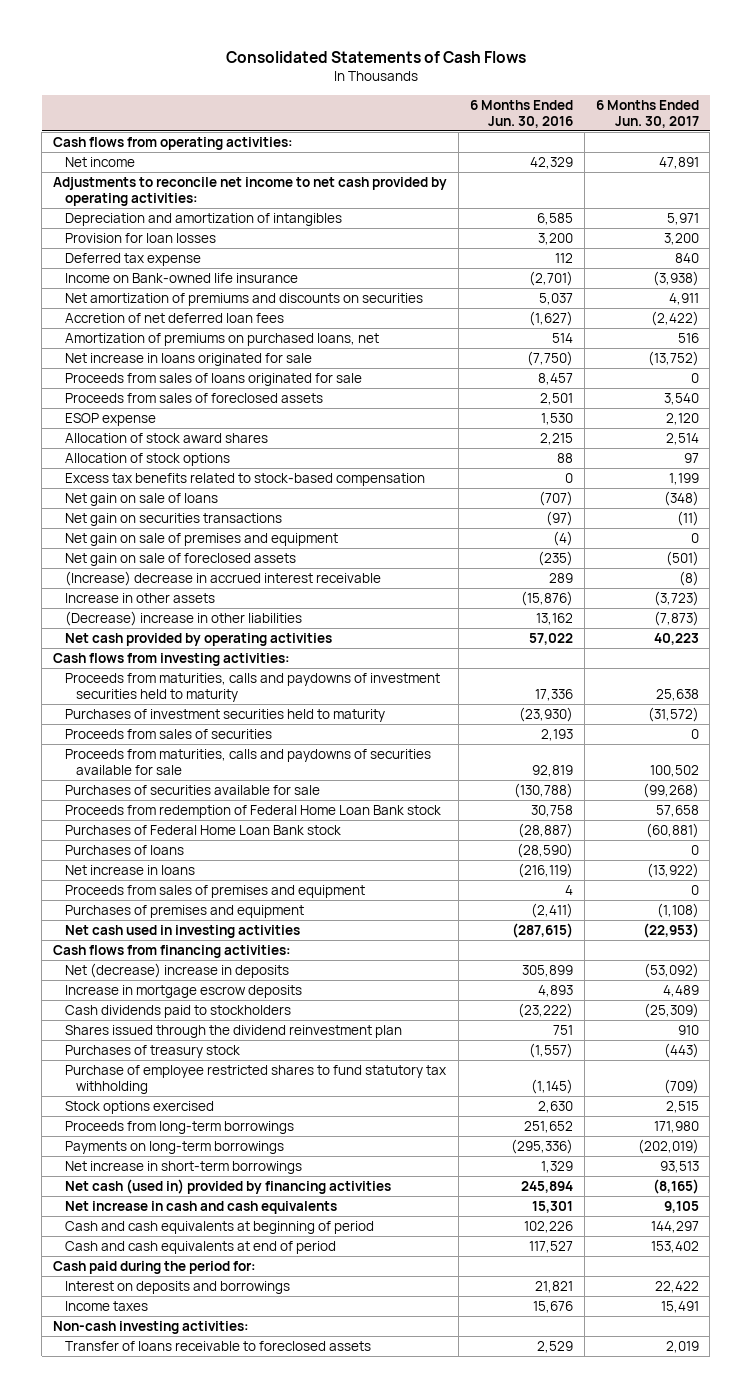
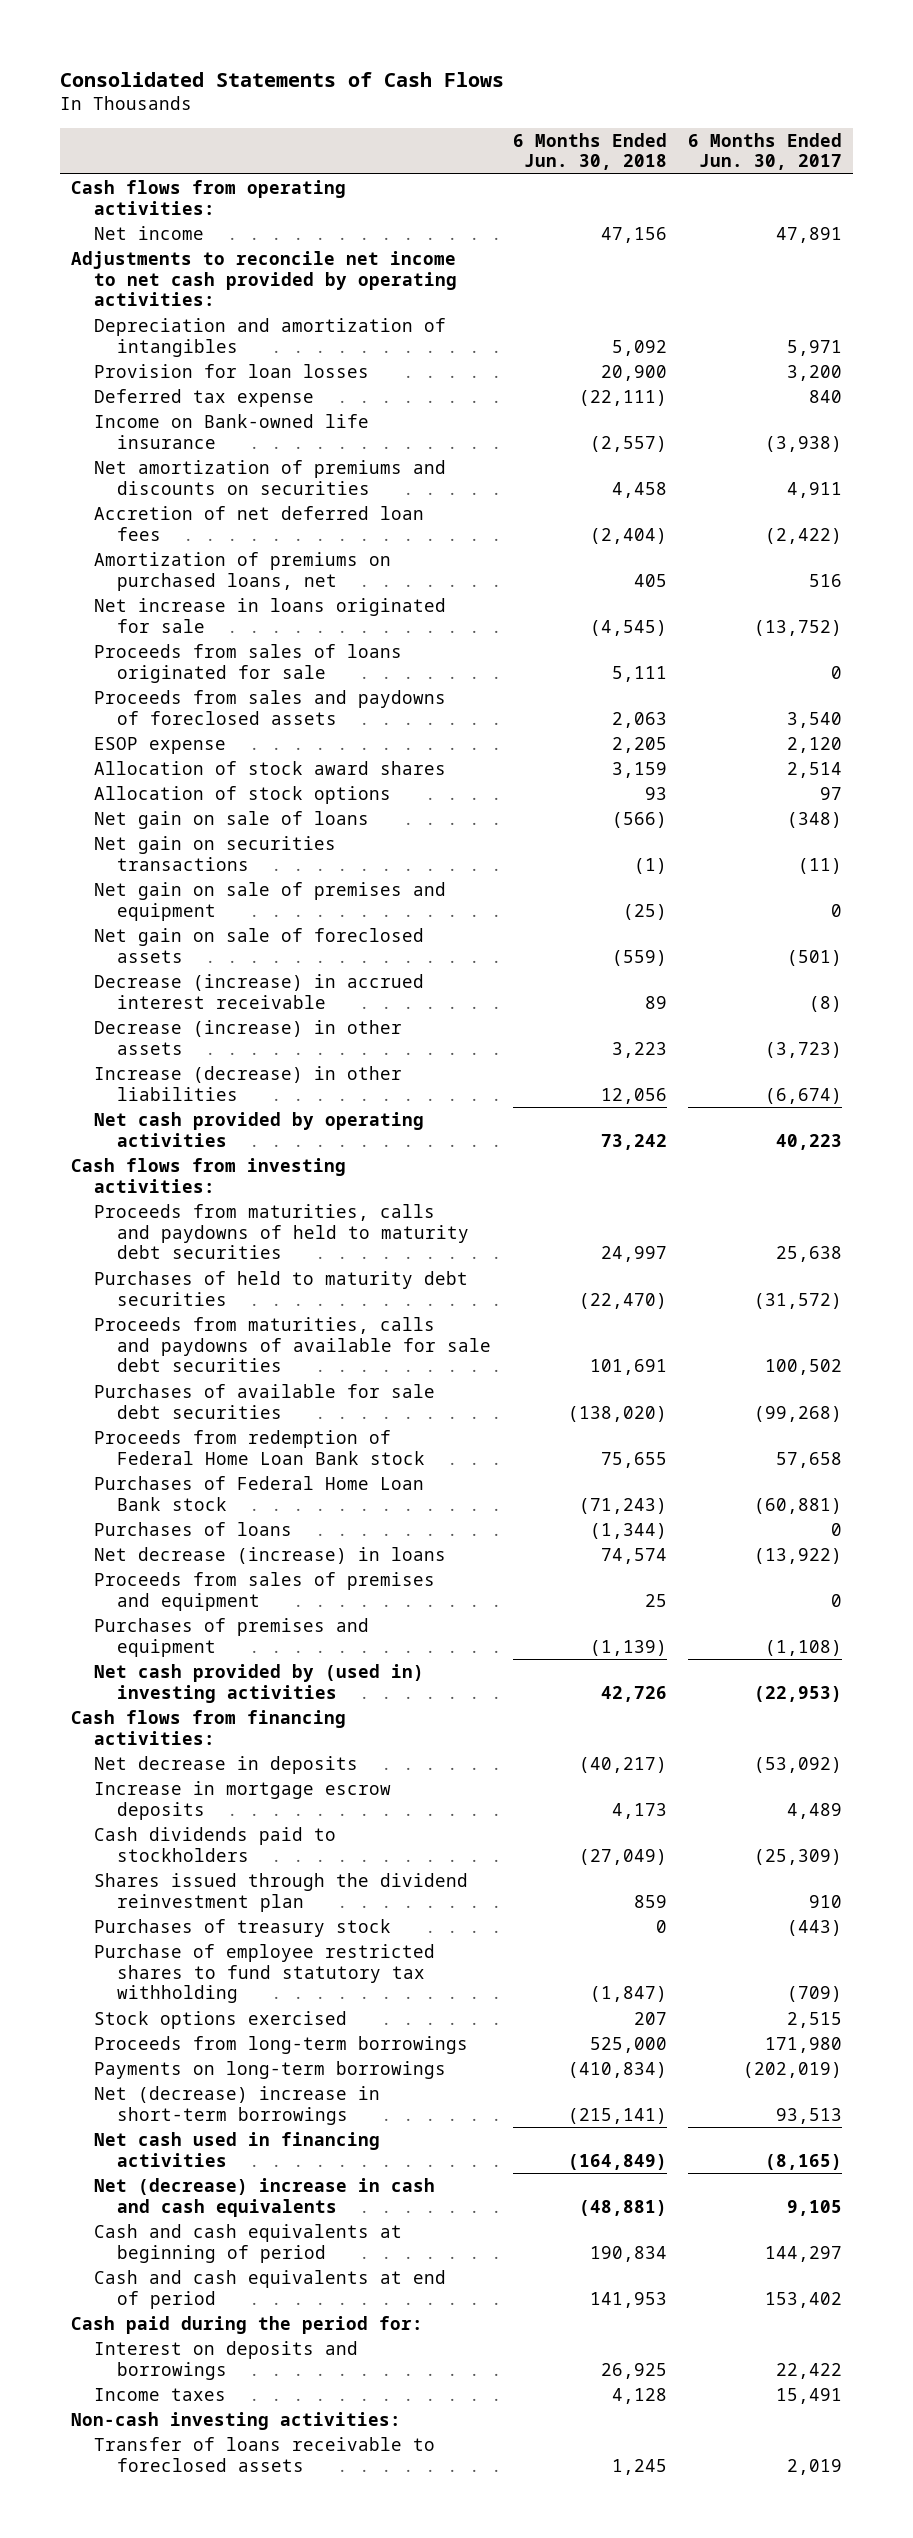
- | 6 Months Ended Jun. 30, 2016 | 6 Months Ended Jun. 30, 2017
+ | 6 Months Ended Jun. 30, 2018 | 6 Months Ended Jun. 30, 2017
- Proceeds from sales of foreclosed assets | 2,501 | 3,540
+ Proceeds from sales and paydowns of foreclosed assets | 2,063 | 3,540
- Excess tax benefits related to stock-based compensation | 0 | 1,199
- (Increase) decrease in accrued interest receivable | 289 | (8)
- Increase in other assets | (15,876) | (3,723)
- (Decrease) increase in other liabilities | 13,162 | (7,873)
+ Decrease (increase) in accrued interest receivable | 89 | (8)
+ Decrease (increase) in other assets | 3,223 | (3,723)
+ Increase (decrease) in other liabilities | 12,056 | (6,674)
- Proceeds from maturities, calls and paydowns of investment securities held to maturity | 17,336 | 25,638
- Purchases of investment securities held to maturity | (23,930) | (31,572)
- Proceeds from sales of securities | 2,193 | 0
- Proceeds from maturities, calls and paydowns of securities available for sale | 92,819 | 100,502
- Purchases of securities available for sale | (130,788) | (99,268)
+ Proceeds from maturities, calls and paydowns of held to maturity debt securities | 24,997 | 25,638
+ Purchases of held to maturity debt securities | (22,470) | (31,572)
+ Proceeds from maturities, calls and paydowns of available for sale debt securities | 101,691 | 100,502
+ Purchases of available for sale debt securities | (138,020) | (99,268)
- Net increase in loans | (216,119) | (13,922)
+ Net decrease (increase) in loans | 74,574 | (13,922)
- Net cash used in investing activities | (287,615) | (22,953)
+ Net cash provided by (used in) investing activities | 42,726 | (22,953)
- Net (decrease) increase in deposits | 305,899 | (53,092)
+ Net decrease in deposits | (40,217) | (53,092)
- Net increase in short-term borrowings | 1,329 | 93,513
- Net cash (used in) provided by financing activities | 245,894 | (8,165)
- Net increase in cash and cash equivalents | 15,301 | 9,105
+ Net (decrease) increase in short-term borrowings | (215,141) | 93,513
+ Net cash used in financing activities | (164,849) | (8,165)
+ Net (decrease) increase in cash and cash equivalents | (48,881) | 9,105

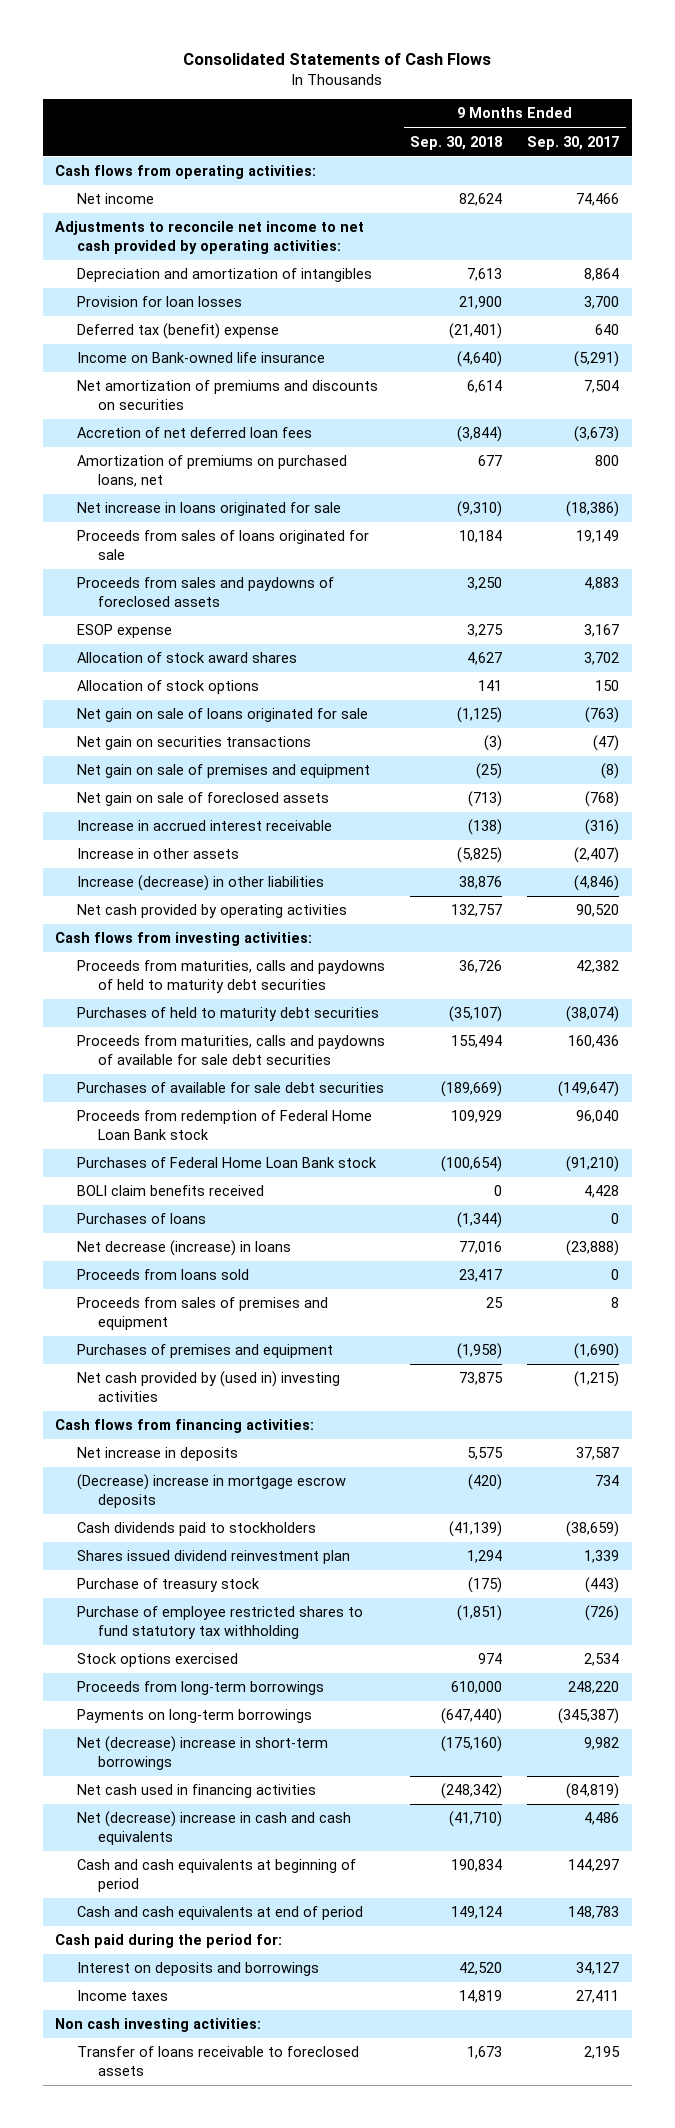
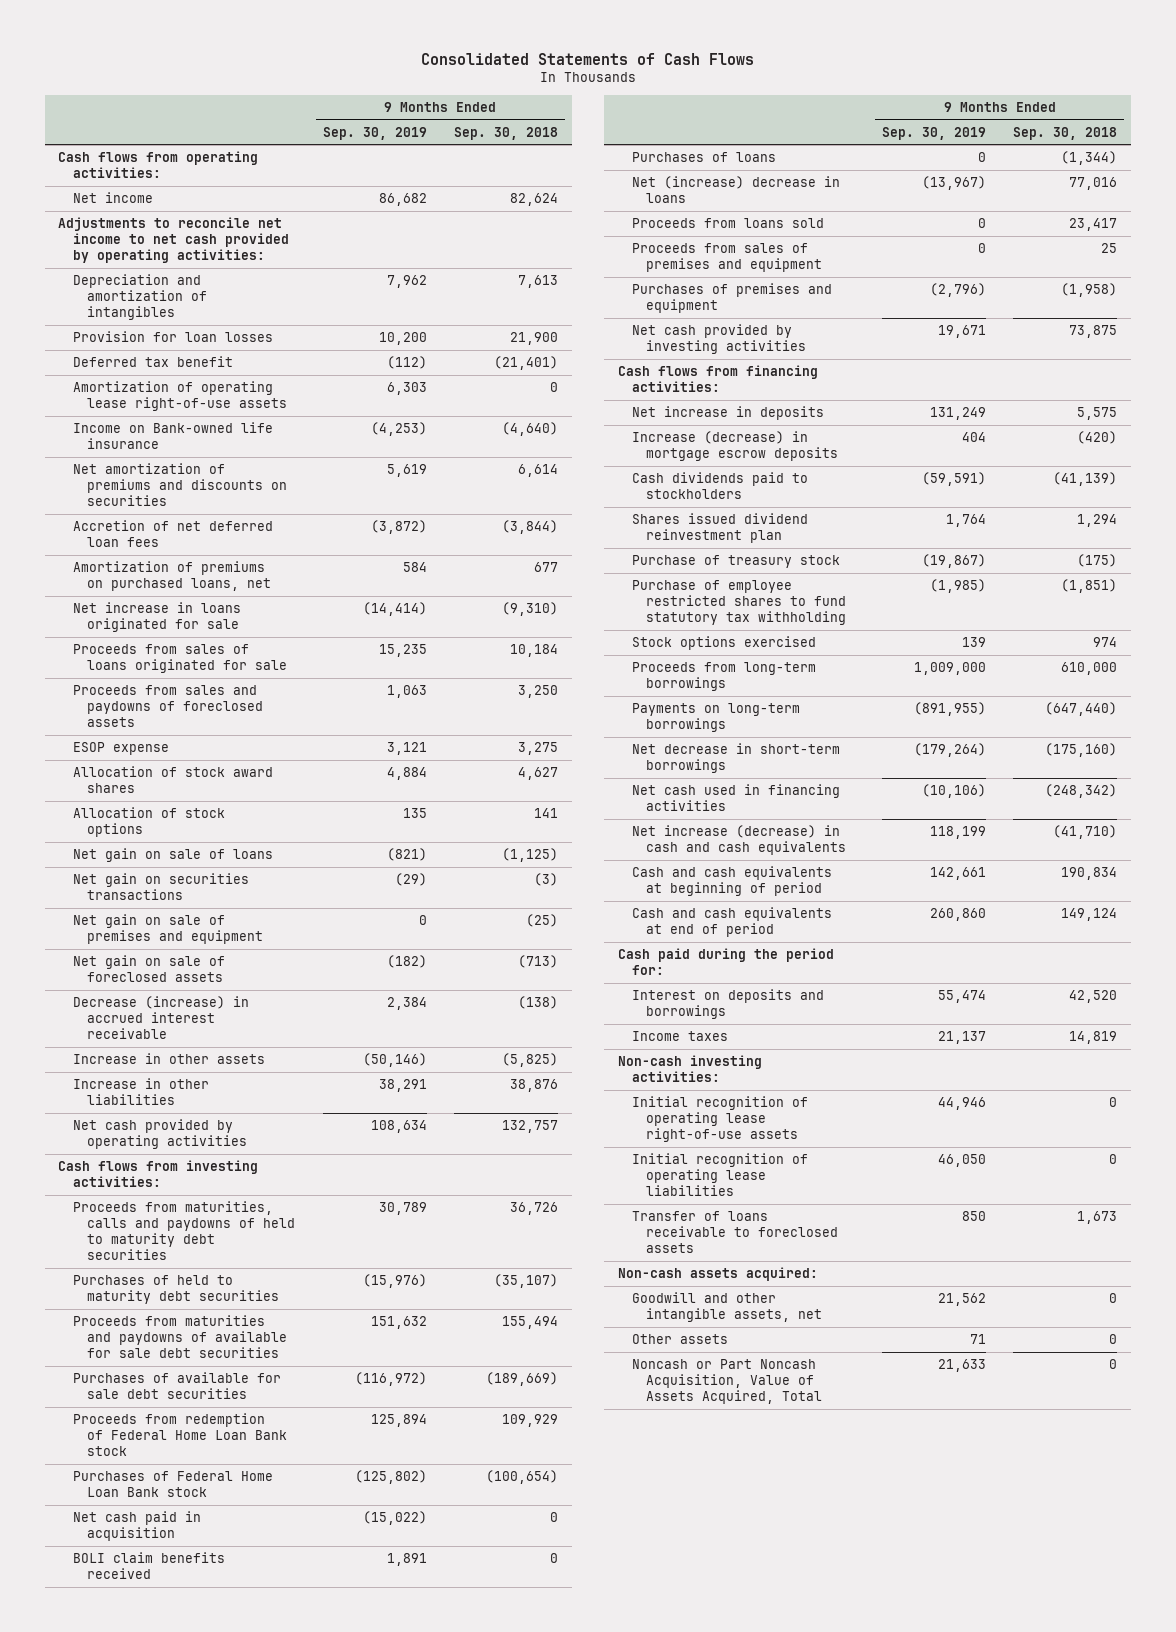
- | 9 Months Ended Sep. 30, 2018 | 9 Months Ended Sep. 30, 2017
+ | 9 Months Ended Sep. 30, 2019 | 9 Months Ended Sep. 30, 2018
- Deferred tax (benefit) expense | (21,401) | 640
+ Deferred tax benefit | (112) | (21,401)
+ Amortization of operating lease right-of-use assets | 6,303 | 0
- Net gain on sale of loans originated for sale | (1,125) | (763)
+ Net gain on sale of loans | (821) | (1,125)
- Increase in accrued interest receivable | (138) | (316)
+ Decrease (increase) in accrued interest receivable | 2,384 | (138)
- Increase (decrease) in other liabilities | 38,876 | (4,846)
+ Increase in other liabilities | 38,291 | 38,876
- Proceeds from maturities, calls and paydowns of available for sale debt securities | 155,494 | 160,436
+ Proceeds from maturities and paydowns of available for sale debt securities | 151,632 | 155,494
+ Net cash paid in acquisition | (15,022) | 0
- Net decrease (increase) in loans | 77,016 | (23,888)
+ Net (increase) decrease in loans | (13,967) | 77,016
- Net cash provided by (used in) investing activities | 73,875 | (1,215)
+ Net cash provided by investing activities | 19,671 | 73,875
- (Decrease) increase in mortgage escrow deposits | (420) | 734
+ Increase (decrease) in mortgage escrow deposits | 404 | (420)
- Net (decrease) increase in short-term borrowings | (175,160) | 9,982
+ Net decrease in short-term borrowings | (179,264) | (175,160)
- Net (decrease) increase in cash and cash equivalents | (41,710) | 4,486
+ Net increase (decrease) in cash and cash equivalents | 118,199 | (41,710)
- Non cash investing activities:
+ Non-cash investing activities:
+ Initial recognition of operating lease right-of-use assets | 44,946 | 0
+ Initial recognition of operating lease liabilities | 46,050 | 0
+ Non-cash assets acquired:
+ Goodwill and other intangible assets, net | 21,562 | 0
+ Other assets | 71 | 0
+ Noncash or Part Noncash Acquisition, Value of Assets Acquired, Total | 21,633 | 0

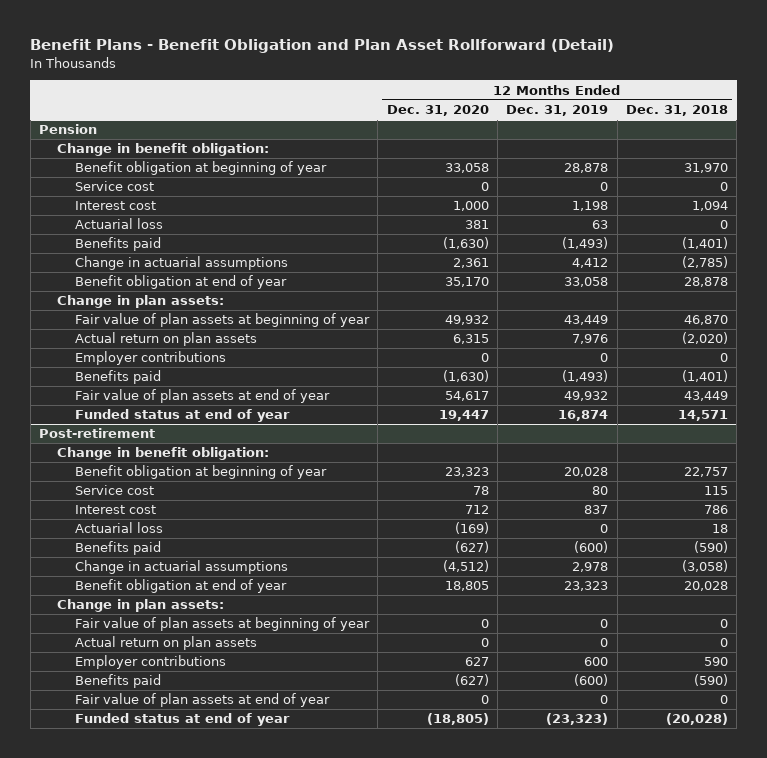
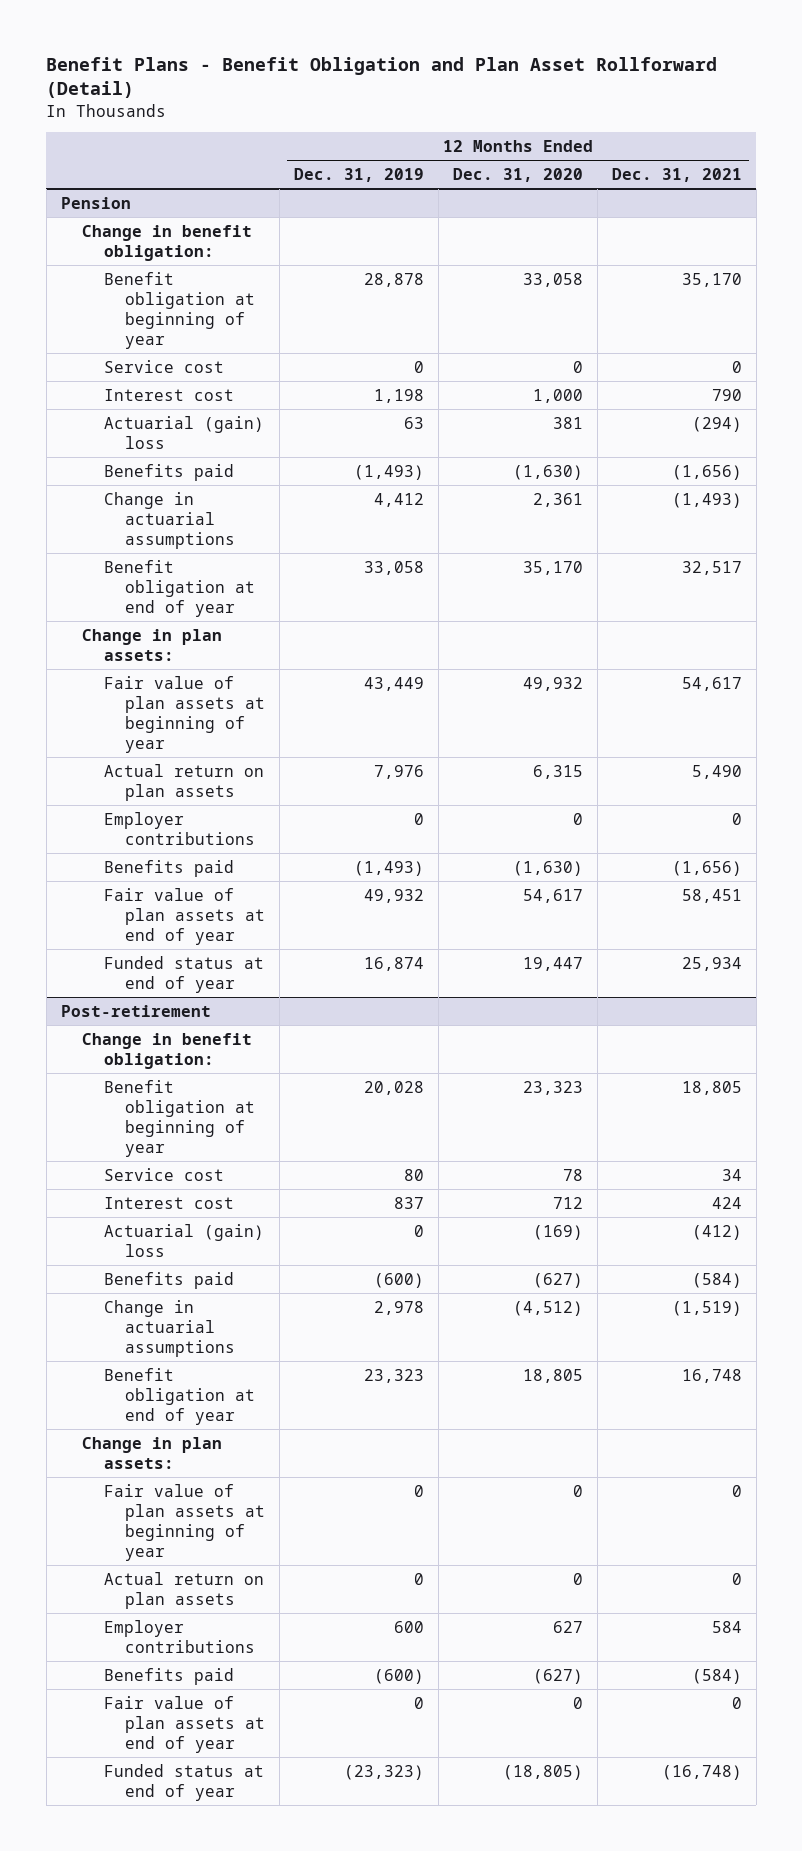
- | 12 Months Ended Dec. 31, 2020 | 12 Months Ended Dec. 31, 2019 | 12 Months Ended Dec. 31, 2018
+ | 12 Months Ended Dec. 31, 2019 | 12 Months Ended Dec. 31, 2020 | 12 Months Ended Dec. 31, 2021
@ Pension
- Actuarial loss | 381 | 63 | 0
+ Actuarial (gain) loss | 63 | 381 | (294)
@ Post-retirement
- Actuarial loss | (169) | 0 | 18
+ Actuarial (gain) loss | 0 | (169) | (412)

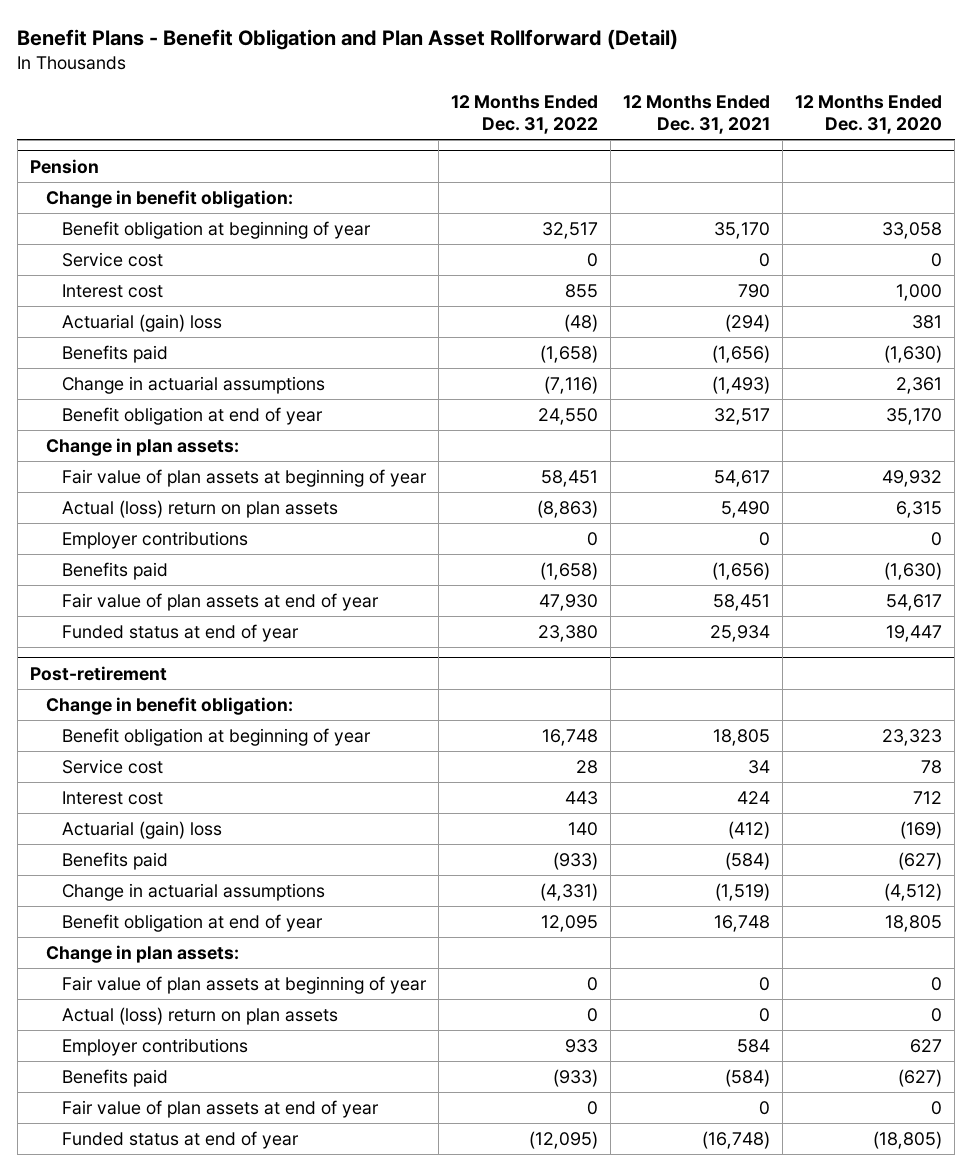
- | 12 Months Ended Dec. 31, 2019 | 12 Months Ended Dec. 31, 2020 | 12 Months Ended Dec. 31, 2021
+ | 12 Months Ended Dec. 31, 2022 | 12 Months Ended Dec. 31, 2021 | 12 Months Ended Dec. 31, 2020
@ Pension
- Actual return on plan assets | 7,976 | 6,315 | 5,490
+ Actual (loss) return on plan assets | (8,863) | 5,490 | 6,315
@ Post-retirement
- Actual return on plan assets | 0 | 0 | 0
+ Actual (loss) return on plan assets | 0 | 0 | 0

